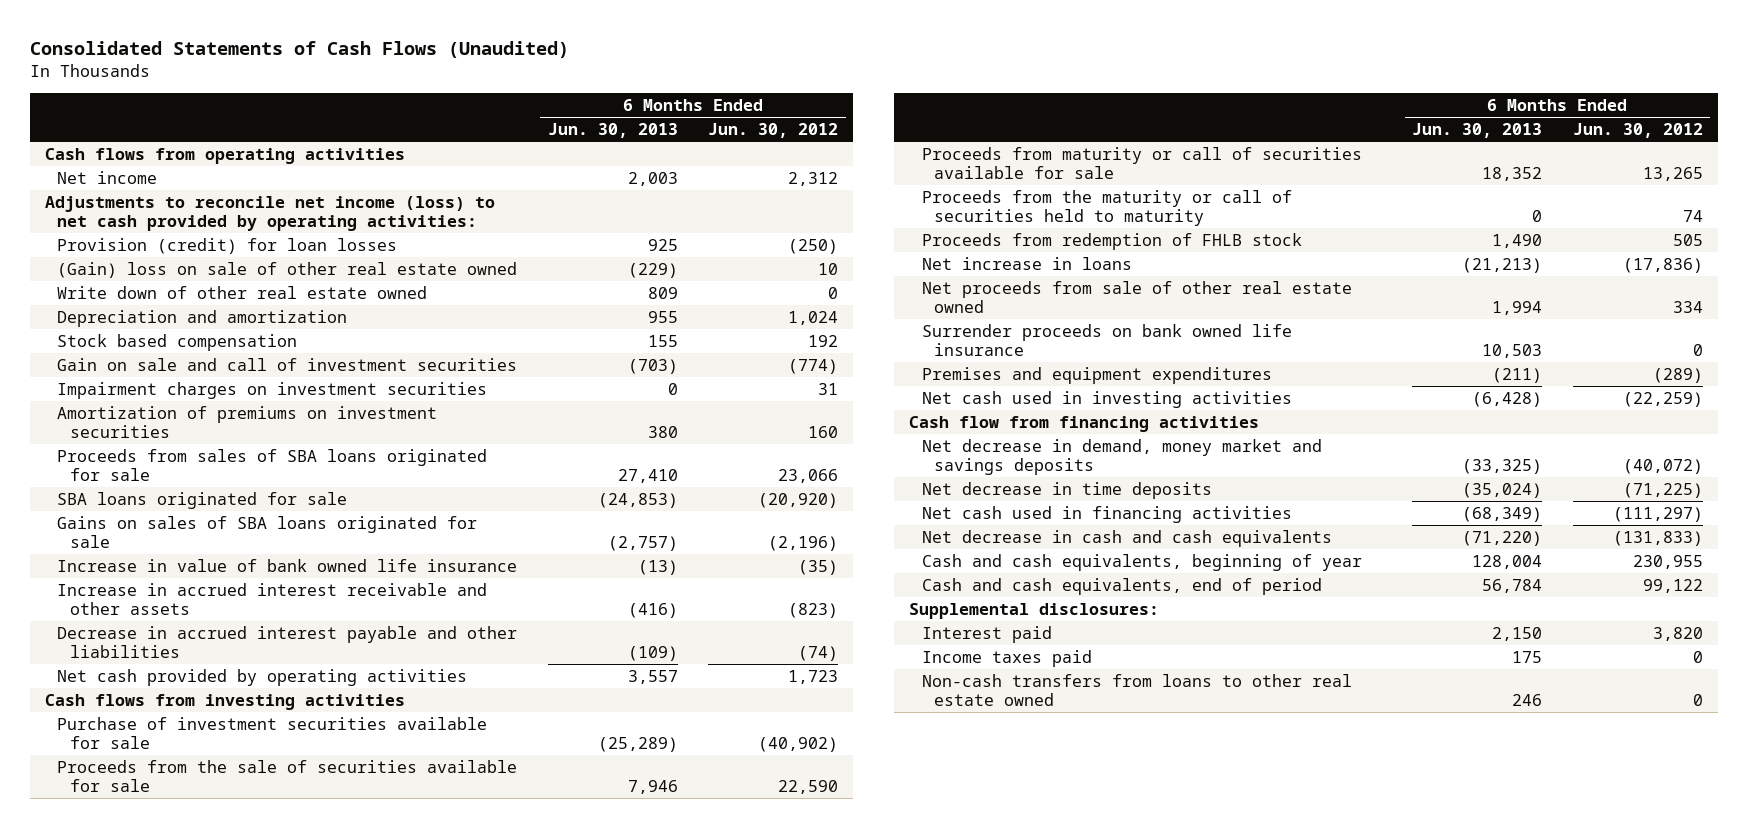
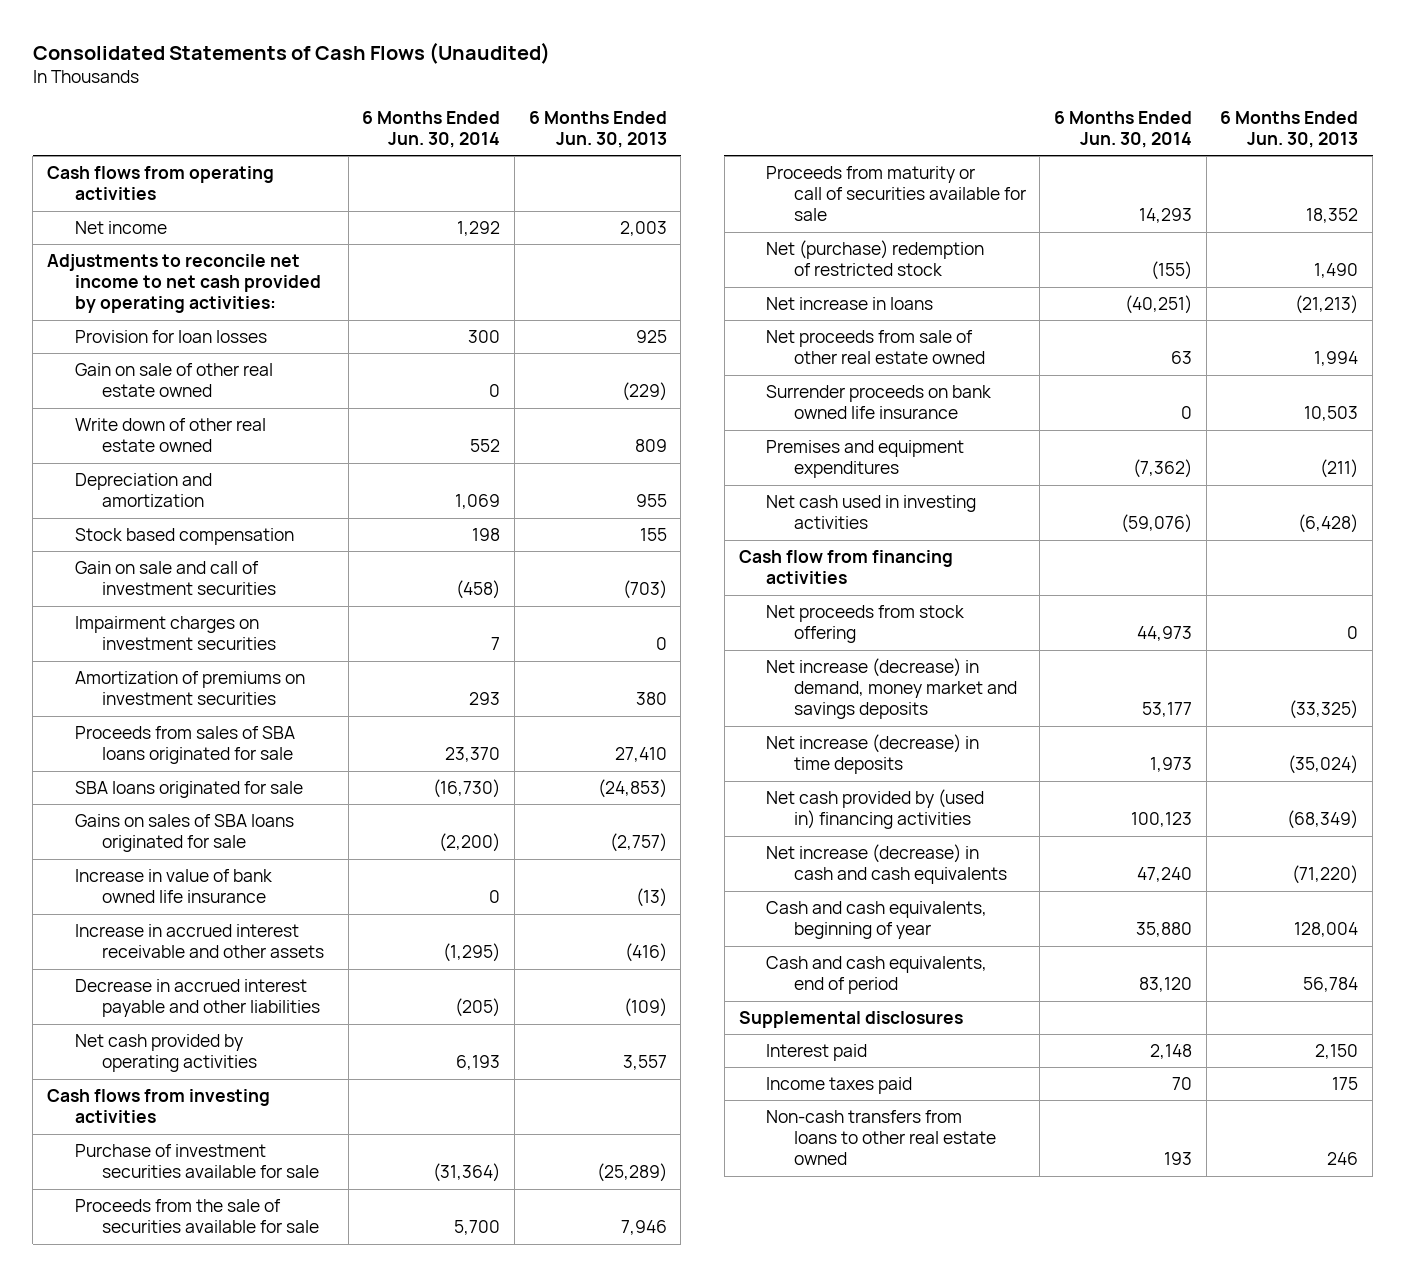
- | 6 Months Ended Jun. 30, 2013 | 6 Months Ended Jun. 30, 2012
+ | 6 Months Ended Jun. 30, 2014 | 6 Months Ended Jun. 30, 2013
- Adjustments to reconcile net income (loss) to net cash provided by operating activities:
- Provision (credit) for loan losses | 925 | (250)
- (Gain) loss on sale of other real estate owned | (229) | 10
+ Adjustments to reconcile net income to net cash provided by operating activities:
+ Provision for loan losses | 300 | 925
+ Gain on sale of other real estate owned | 0 | (229)
- Proceeds from the maturity or call of securities held to maturity | 0 | 74
- Proceeds from redemption of FHLB stock | 1,490 | 505
+ Net (purchase) redemption of restricted stock | (155) | 1,490
- Net decrease in demand, money market and savings deposits | (33,325) | (40,072)
- Net decrease in time deposits | (35,024) | (71,225)
- Net cash used in financing activities | (68,349) | (111,297)
- Net decrease in cash and cash equivalents | (71,220) | (131,833)
+ Net proceeds from stock offering | 44,973 | 0
+ Net increase (decrease) in demand, money market and savings deposits | 53,177 | (33,325)
+ Net increase (decrease) in time deposits | 1,973 | (35,024)
+ Net cash provided by (used in) financing activities | 100,123 | (68,349)
+ Net increase (decrease) in cash and cash equivalents | 47,240 | (71,220)
- Supplemental disclosures:
+ Supplemental disclosures

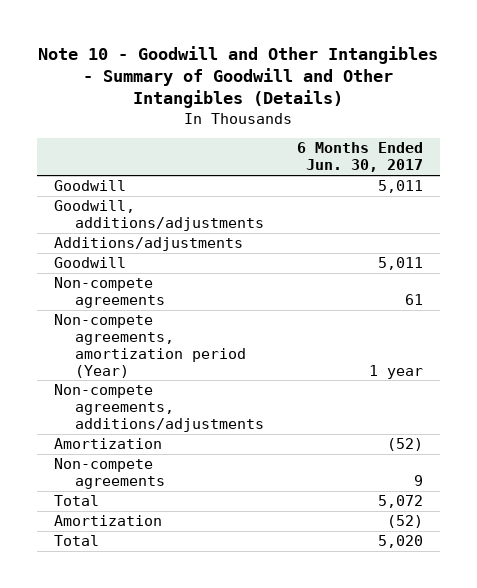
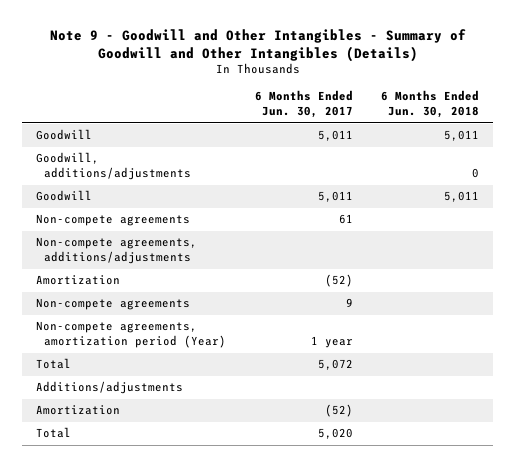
- Note 10 - Goodwill and Other Intangibles - Summary of Goodwill and Other Intangibles (Details)
+ Note 9 - Goodwill and Other Intangibles - Summary of Goodwill and Other Intangibles (Details)
- | 6 Months Ended Jun. 30, 2017
+ | 6 Months Ended Jun. 30, 2017 | 6 Months Ended Jun. 30, 2018
moved down: Non-compete agreements, amortization period (Year) | 1 year |
moved down: Additions/adjustments

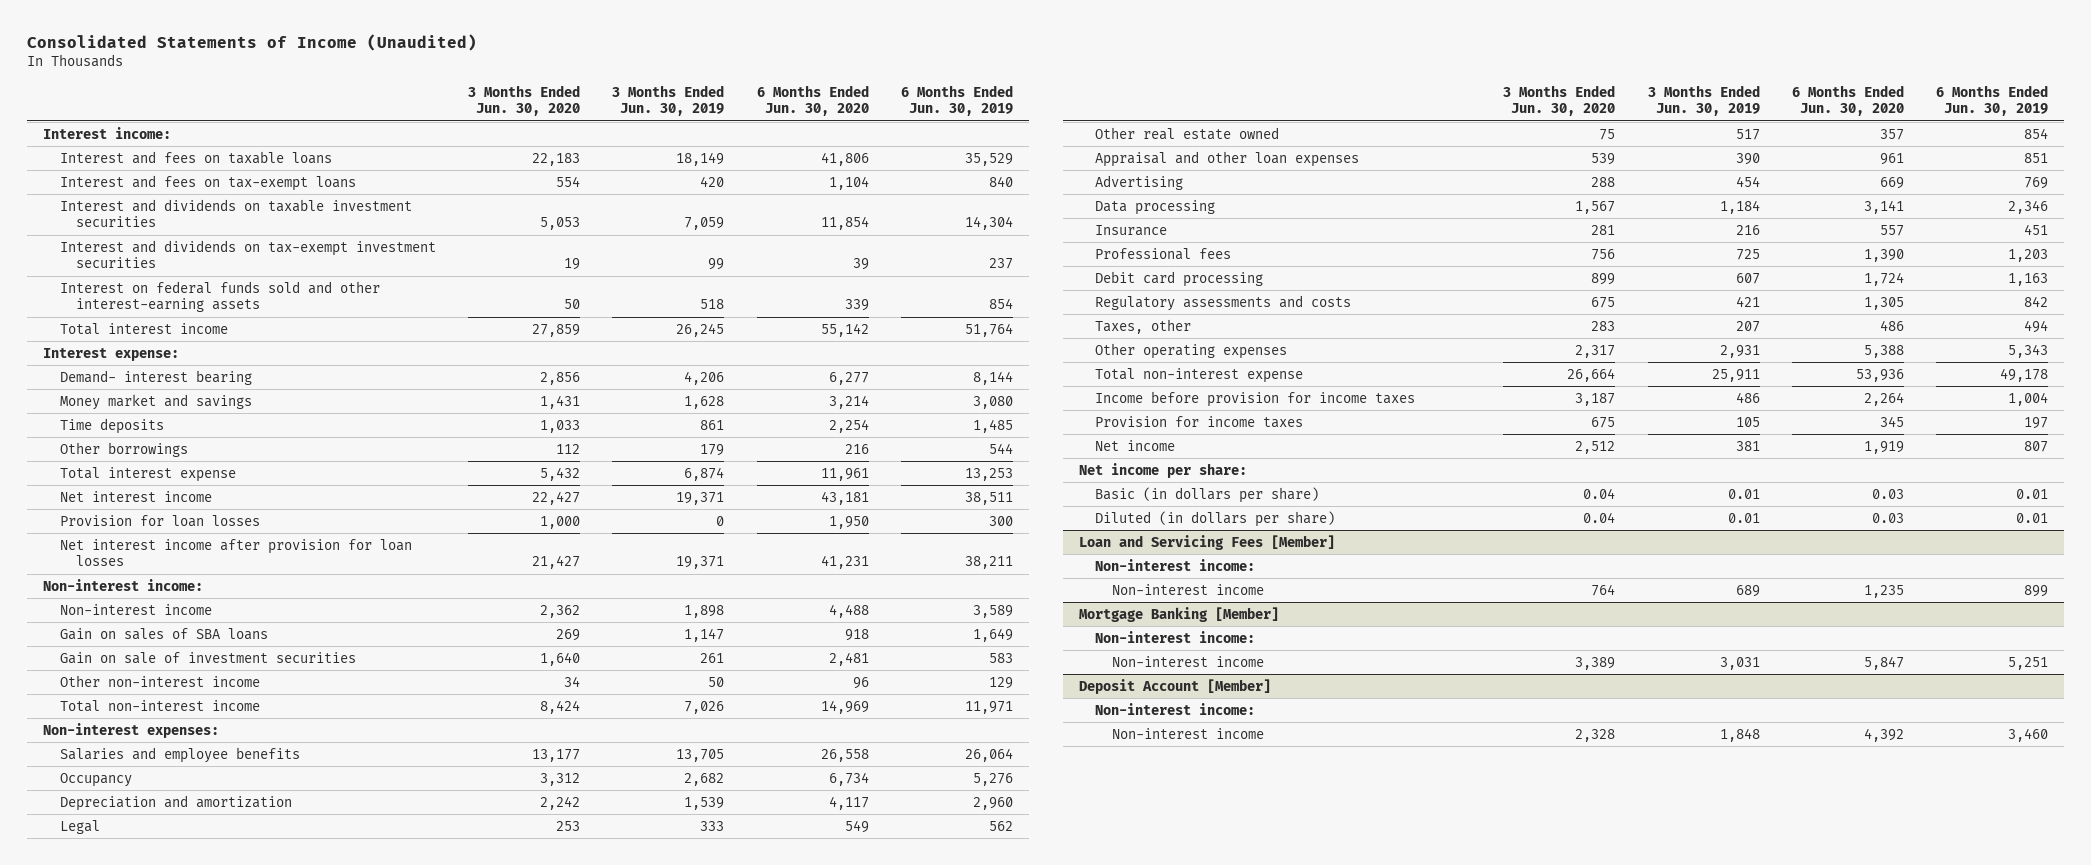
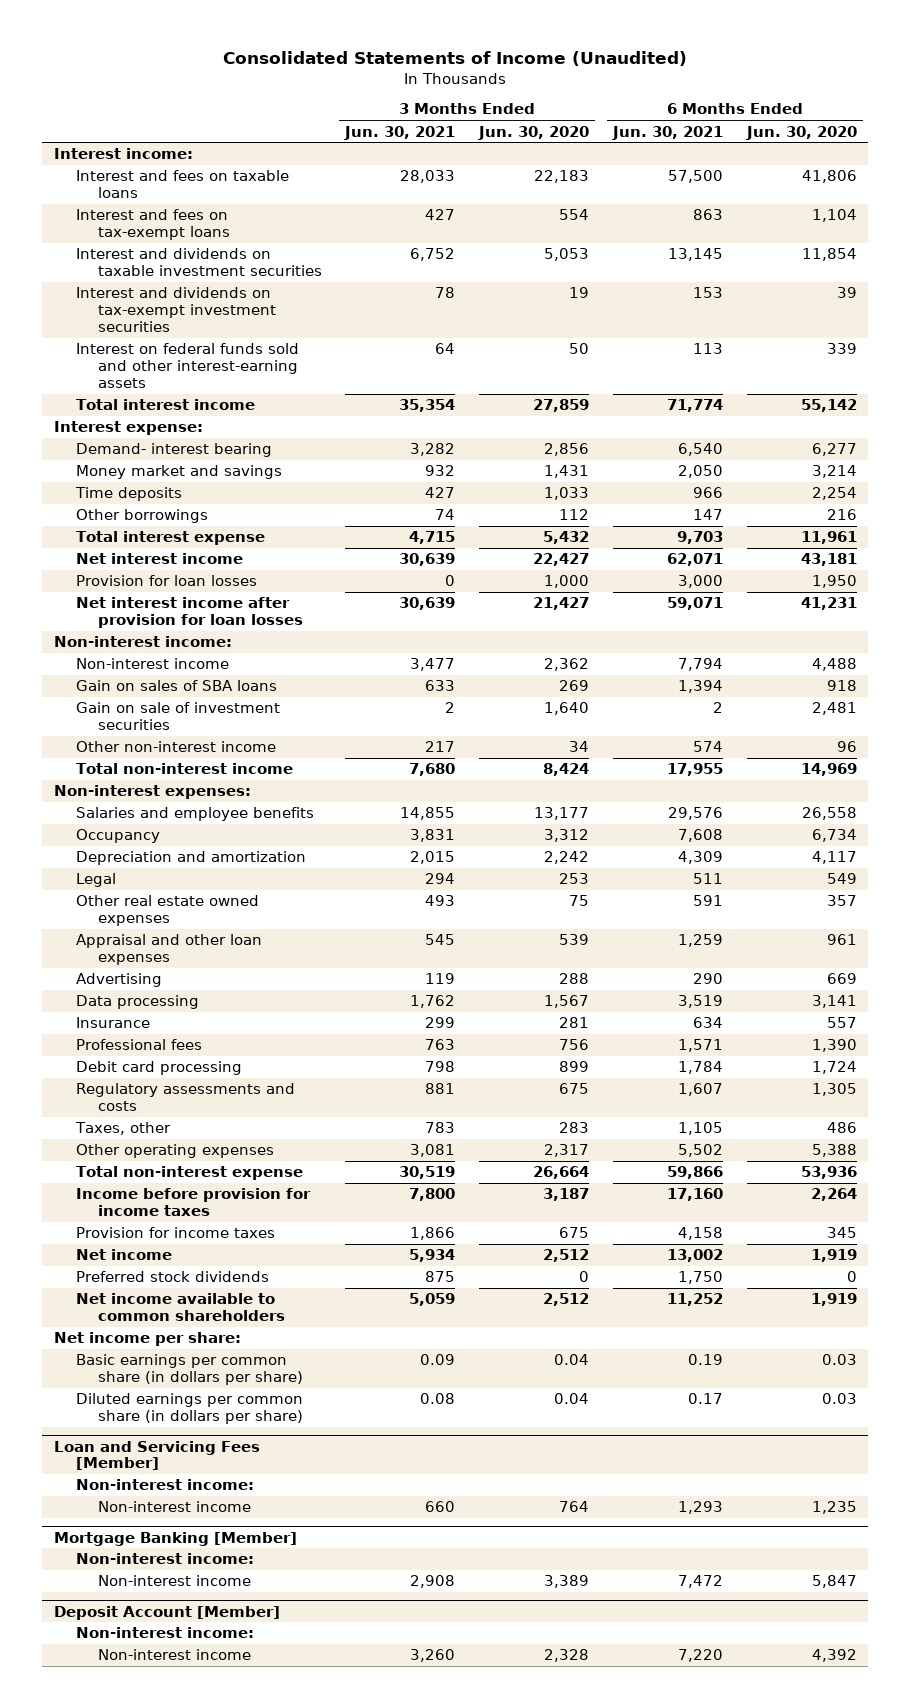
- | 3 Months Ended Jun. 30, 2020 | 3 Months Ended Jun. 30, 2019 | 6 Months Ended Jun. 30, 2020 | 6 Months Ended Jun. 30, 2019
+ | 3 Months Ended Jun. 30, 2021 | 3 Months Ended Jun. 30, 2020 | 6 Months Ended Jun. 30, 2021 | 6 Months Ended Jun. 30, 2020
- Other real estate owned | 75 | 517 | 357 | 854
+ Other real estate owned expenses | 493 | 75 | 591 | 357
+ Preferred stock dividends | 875 | 0 | 1,750 | 0
+ Net income available to common shareholders | 5,059 | 2,512 | 11,252 | 1,919
- Basic (in dollars per share) | 0.04 | 0.01 | 0.03 | 0.01
- Diluted (in dollars per share) | 0.04 | 0.01 | 0.03 | 0.01
+ Basic earnings per common share (in dollars per share) | 0.09 | 0.04 | 0.19 | 0.03
+ Diluted earnings per common share (in dollars per share) | 0.08 | 0.04 | 0.17 | 0.03

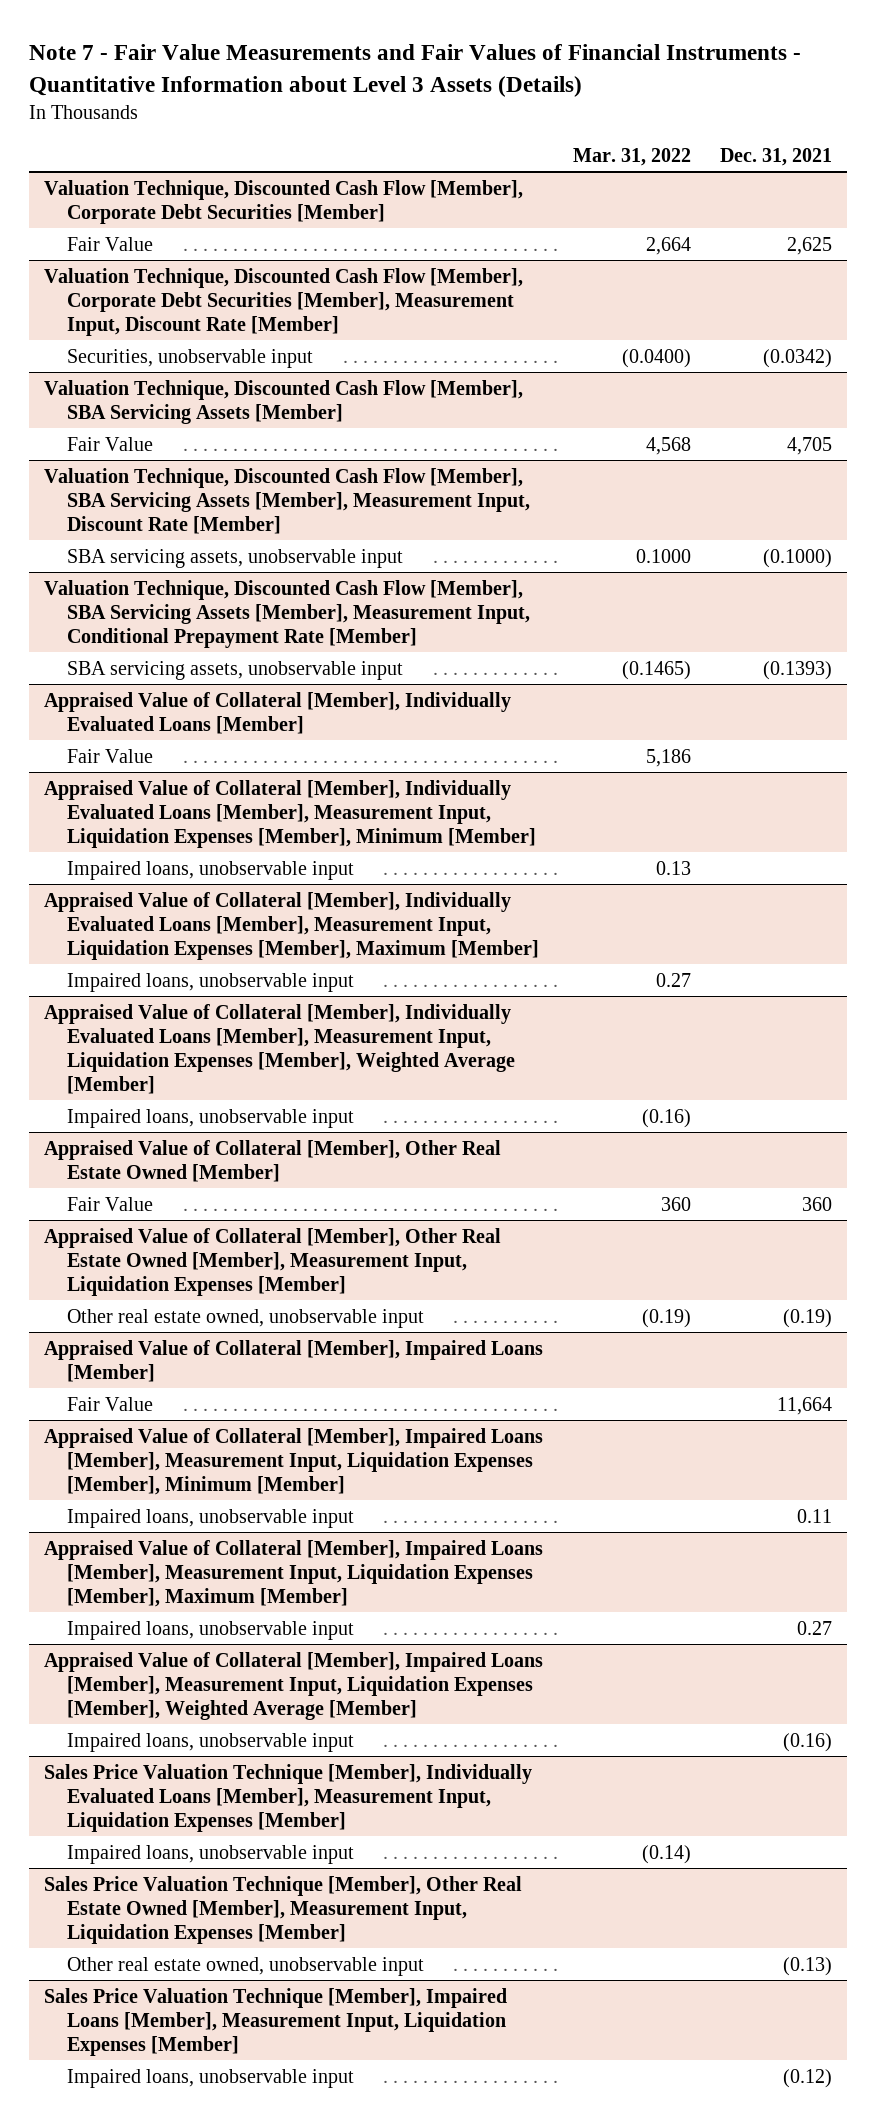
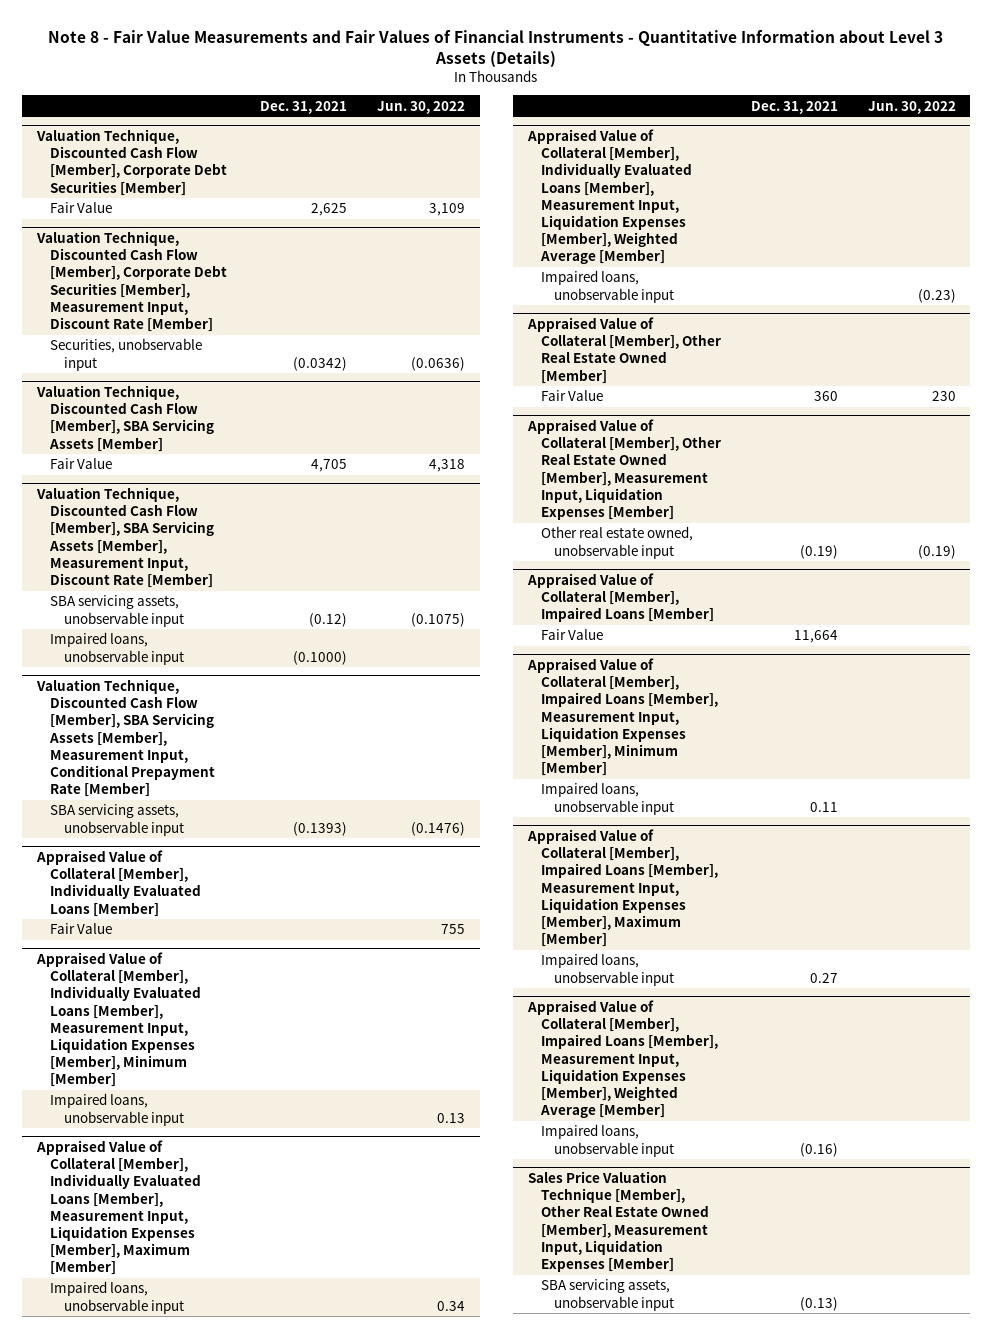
- Note 7 - Fair Value Measurements and Fair Values of Financial Instruments - Quantitative Information about Level 3 Assets (Details)
+ Note 8 - Fair Value Measurements and Fair Values of Financial Instruments - Quantitative Information about Level 3 Assets (Details)
- | Mar. 31, 2022 | Dec. 31, 2021
+ | Dec. 31, 2021 | Jun. 30, 2022
@ Valuation Technique, Discounted Cash Flow [Member], SBA Servicing Assets [Member], Measurement Input, Discount Rate [Member]
- SBA servicing assets, unobservable input | 0.1000 | (0.1000)
+ SBA servicing assets, unobservable input | (0.12) | (0.1075)
+ Impaired loans, unobservable input | (0.1000) |
- Sales Price Valuation Technique [Member], Individually Evaluated Loans [Member], Measurement Input, Liquidation Expenses [Member]
- Impaired loans, unobservable input | (0.14) |
@ Sales Price Valuation Technique [Member], Other Real Estate Owned [Member], Measurement Input, Liquidation Expenses [Member]
- Other real estate owned, unobservable input | | (0.13)
- Sales Price Valuation Technique [Member], Impaired Loans [Member], Measurement Input, Liquidation Expenses [Member]
- Impaired loans, unobservable input | | (0.12)
@ Sales Price Valuation Technique [Member], Other Real Estate Owned [Member], Measurement Input, Liquidation Expenses [Member]
+ SBA servicing assets, unobservable input | (0.13) |

